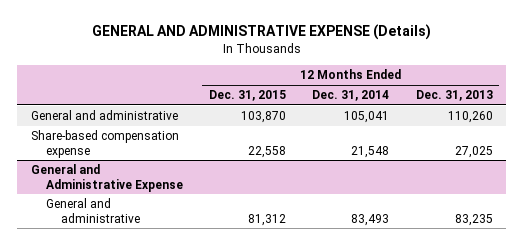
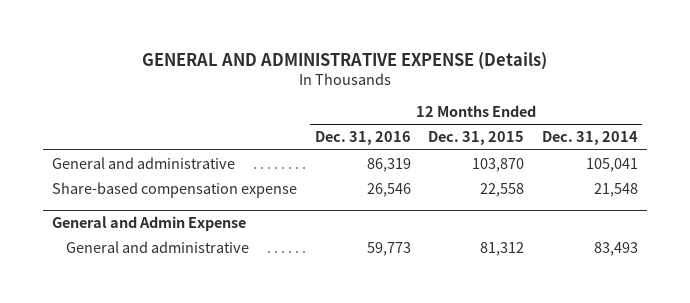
- | 12 Months Ended Dec. 31, 2015 | 12 Months Ended Dec. 31, 2014 | 12 Months Ended Dec. 31, 2013
+ | 12 Months Ended Dec. 31, 2016 | 12 Months Ended Dec. 31, 2015 | 12 Months Ended Dec. 31, 2014
- General and Administrative Expense
+ General and Admin Expense

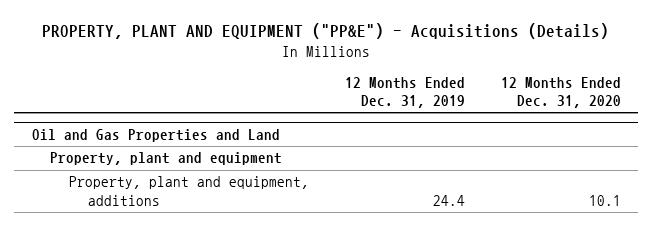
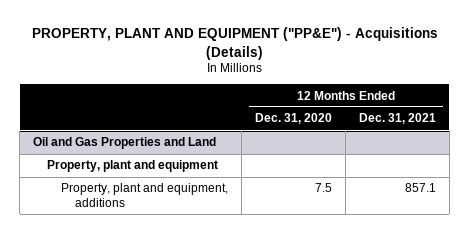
- | 12 Months Ended Dec. 31, 2019 | 12 Months Ended Dec. 31, 2020
+ | 12 Months Ended Dec. 31, 2020 | 12 Months Ended Dec. 31, 2021
@ Oil and Gas Properties and Land
- Property, plant and equipment, additions | 24.4 | 10.1
+ Property, plant and equipment, additions | 7.5 | 857.1

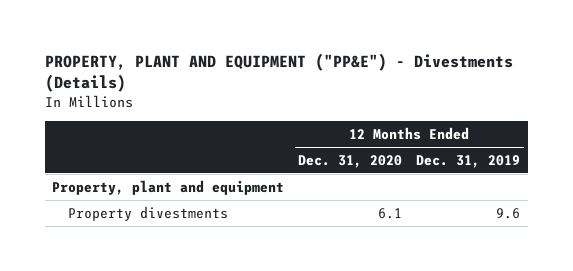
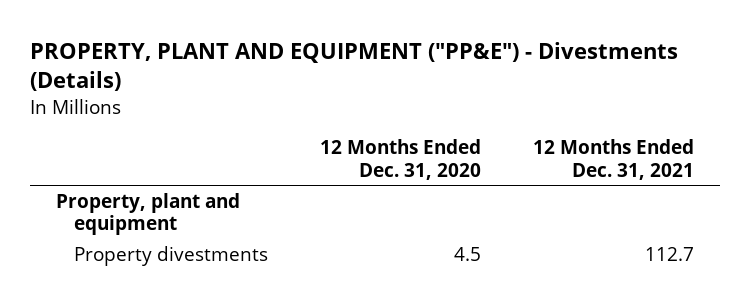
- | 12 Months Ended Dec. 31, 2020 | 12 Months Ended Dec. 31, 2019
+ | 12 Months Ended Dec. 31, 2020 | 12 Months Ended Dec. 31, 2021
- Property divestments | 6.1 | 9.6
+ Property divestments | 4.5 | 112.7

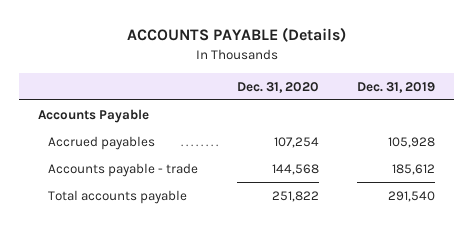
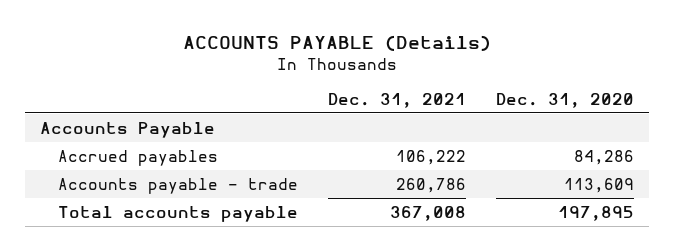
- | Dec. 31, 2020 | Dec. 31, 2019
+ | Dec. 31, 2021 | Dec. 31, 2020
- Accrued payables | 107,254 | 105,928
- Accounts payable - trade | 144,568 | 185,612
- Total accounts payable | 251,822 | 291,540
+ Accrued payables | 106,222 | 84,286
+ Accounts payable - trade | 260,786 | 113,609
+ Total accounts payable | 367,008 | 197,895

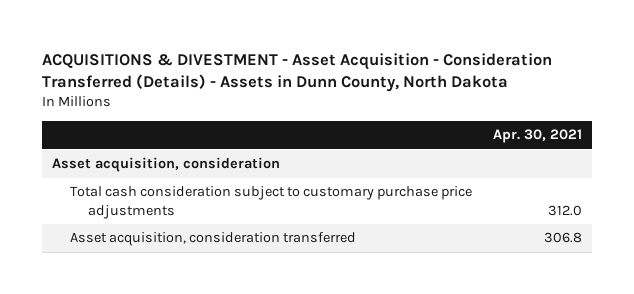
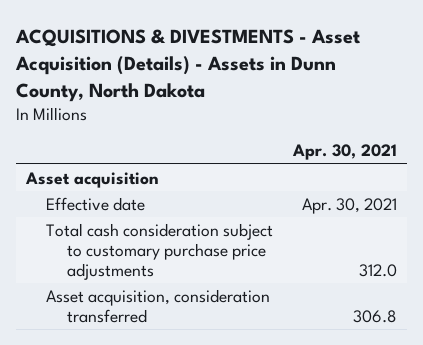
- ACQUISITIONS & DIVESTMENT - Asset Acquisition - Consideration Transferred (Details) - Assets in Dunn County, North Dakota
+ ACQUISITIONS & DIVESTMENTS - Asset Acquisition (Details) - Assets in Dunn County, North Dakota
- Asset acquisition, consideration
+ Asset acquisition
+ Effective date | Apr. 30, 2021

